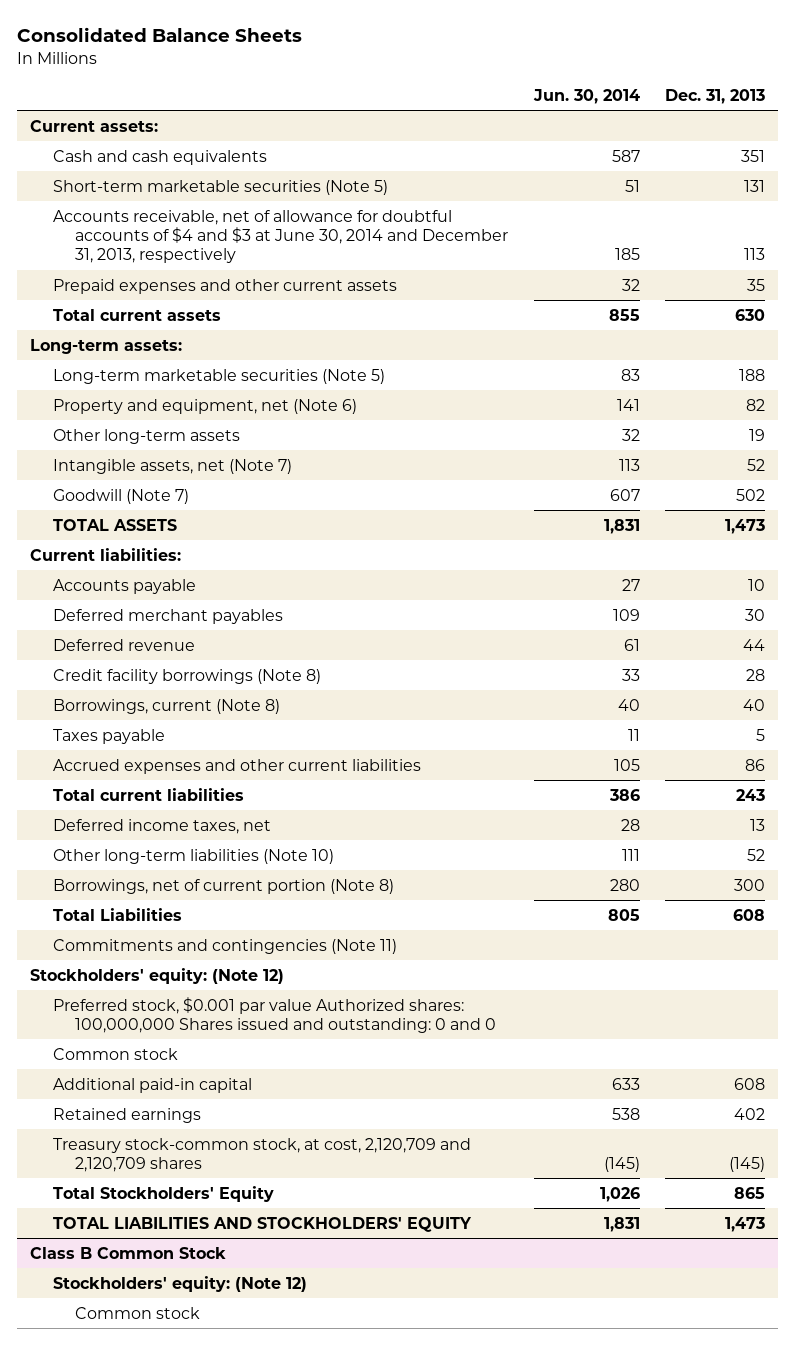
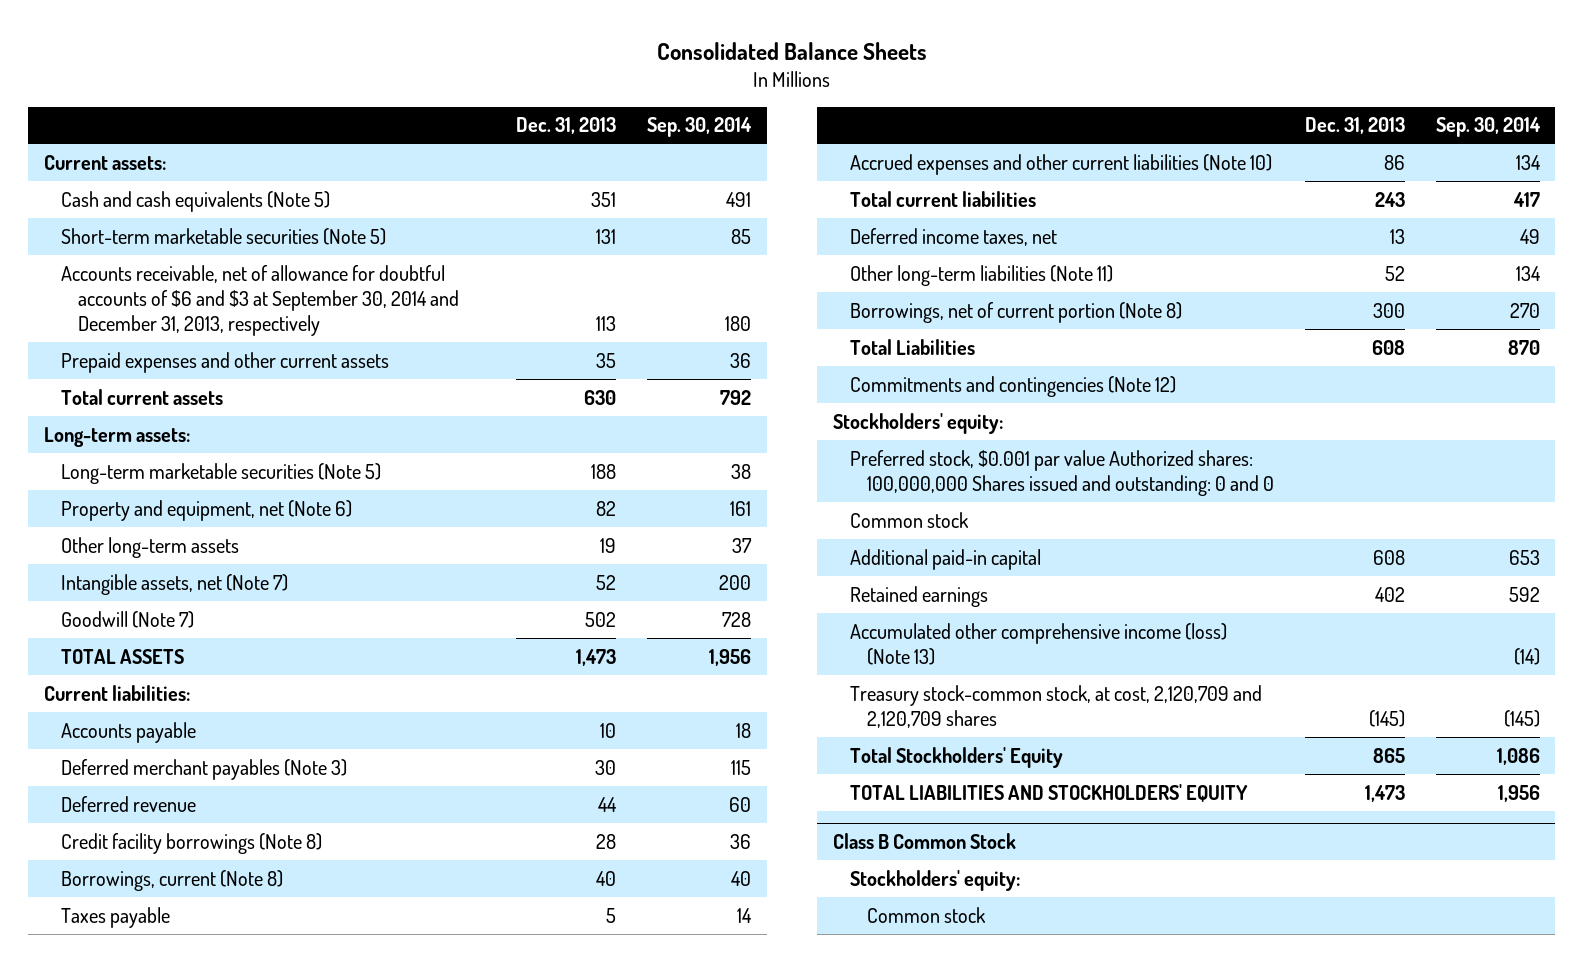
- | Jun. 30, 2014 | Dec. 31, 2013
+ | Dec. 31, 2013 | Sep. 30, 2014
- Cash and cash equivalents | 587 | 351
+ Cash and cash equivalents (Note 5) | 351 | 491
- Accounts receivable, net of allowance for doubtful accounts of $4 and $3 at June 30, 2014 and December 31, 2013, respectively | 185 | 113
+ Accounts receivable, net of allowance for doubtful accounts of $6 and $3 at September 30, 2014 and December 31, 2013, respectively | 113 | 180
- Deferred merchant payables | 109 | 30
+ Deferred merchant payables (Note 3) | 30 | 115
- Accrued expenses and other current liabilities | 105 | 86
+ Accrued expenses and other current liabilities (Note 10) | 86 | 134
- Other long-term liabilities (Note 10) | 111 | 52
+ Other long-term liabilities (Note 11) | 52 | 134
- Commitments and contingencies (Note 11)
- Stockholders' equity: (Note 12)
+ Commitments and contingencies (Note 12)
+ Stockholders' equity:
+ Accumulated other comprehensive income (loss) (Note 13) | | (14)
@ Class B Common Stock
- Stockholders' equity: (Note 12)
+ Stockholders' equity:

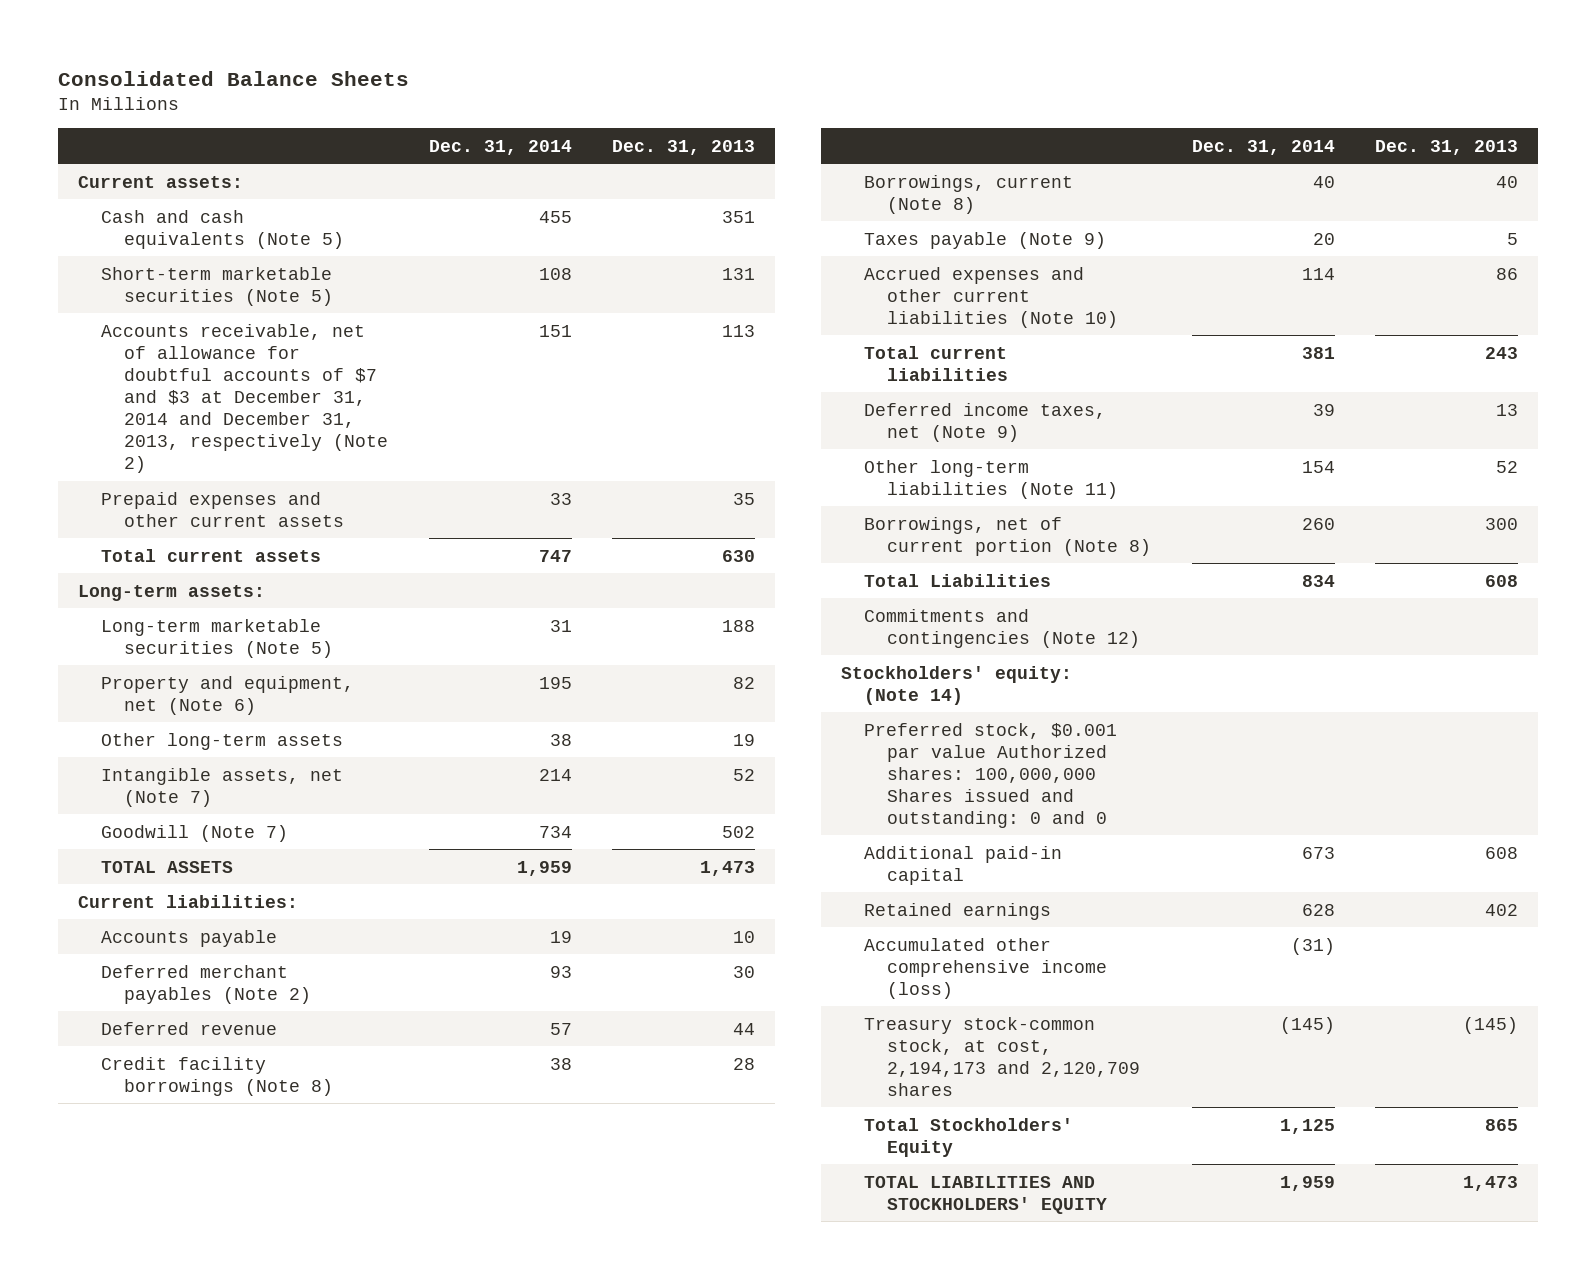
- | Dec. 31, 2013 | Sep. 30, 2014
+ | Dec. 31, 2014 | Dec. 31, 2013
- Accounts receivable, net of allowance for doubtful accounts of $6 and $3 at September 30, 2014 and December 31, 2013, respectively | 113 | 180
+ Accounts receivable, net of allowance for doubtful accounts of $7 and $3 at December 31, 2014 and December 31, 2013, respectively (Note 2) | 151 | 113
- Deferred merchant payables (Note 3) | 30 | 115
+ Deferred merchant payables (Note 2) | 93 | 30
- Taxes payable | 5 | 14
+ Taxes payable (Note 9) | 20 | 5
- Deferred income taxes, net | 13 | 49
+ Deferred income taxes, net (Note 9) | 39 | 13
- Stockholders' equity:
+ Stockholders' equity: (Note 14)
- Common stock
- Accumulated other comprehensive income (loss) (Note 13) | | (14)
- Treasury stock-common stock, at cost, 2,120,709 and 2,120,709 shares | (145) | (145)
+ Accumulated other comprehensive income (loss) | (31) |
+ Treasury stock-common stock, at cost, 2,194,173 and 2,120,709 shares | (145) | (145)
- Class B Common Stock
- Stockholders' equity:
- Common stock

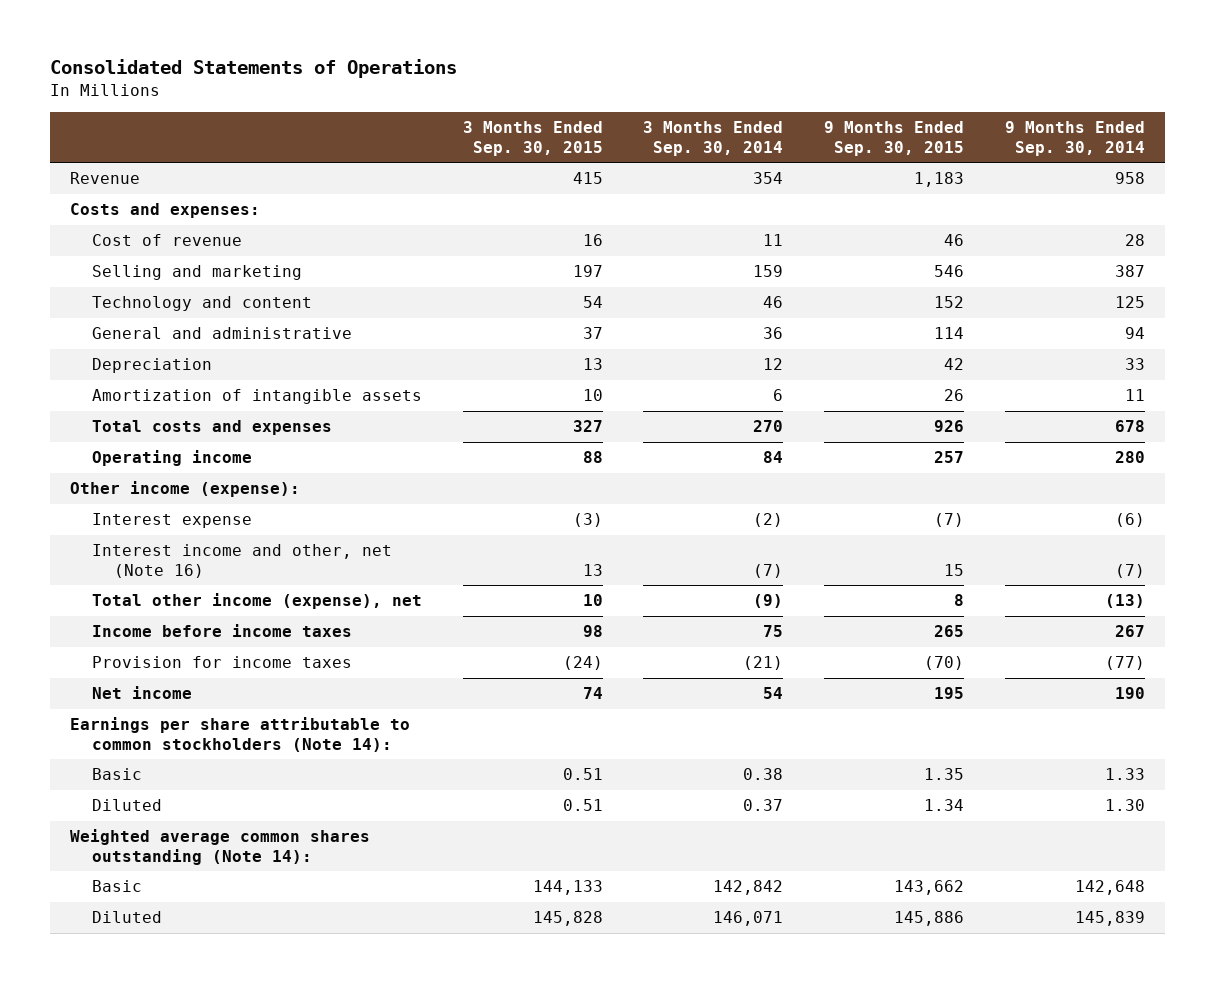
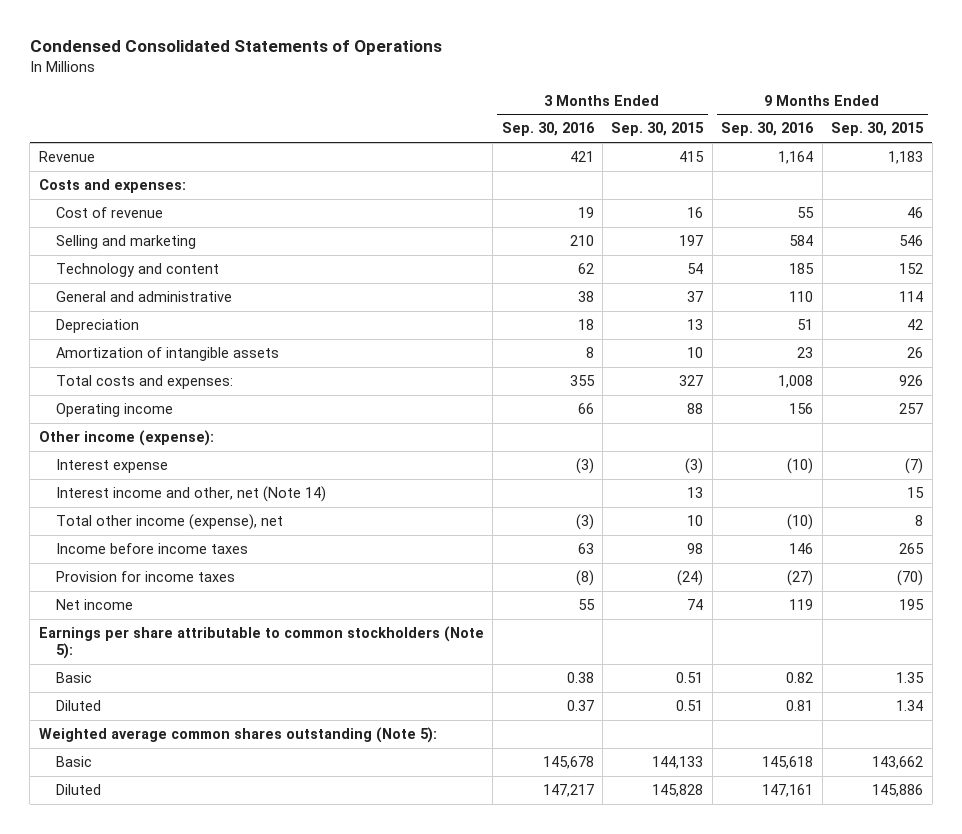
- Consolidated Statements of Operations
+ Condensed Consolidated Statements of Operations
- | 3 Months Ended Sep. 30, 2015 | 3 Months Ended Sep. 30, 2014 | 9 Months Ended Sep. 30, 2015 | 9 Months Ended Sep. 30, 2014
+ | 3 Months Ended Sep. 30, 2016 | 3 Months Ended Sep. 30, 2015 | 9 Months Ended Sep. 30, 2016 | 9 Months Ended Sep. 30, 2015
- Total costs and expenses | 327 | 270 | 926 | 678
+ Total costs and expenses: | 355 | 327 | 1,008 | 926
- Interest income and other, net (Note 16) | 13 | (7) | 15 | (7)
+ Interest income and other, net (Note 14) | | 13 | | 15
- Earnings per share attributable to common stockholders (Note 14):
+ Earnings per share attributable to common stockholders (Note 5):
- Weighted average common shares outstanding (Note 14):
+ Weighted average common shares outstanding (Note 5):

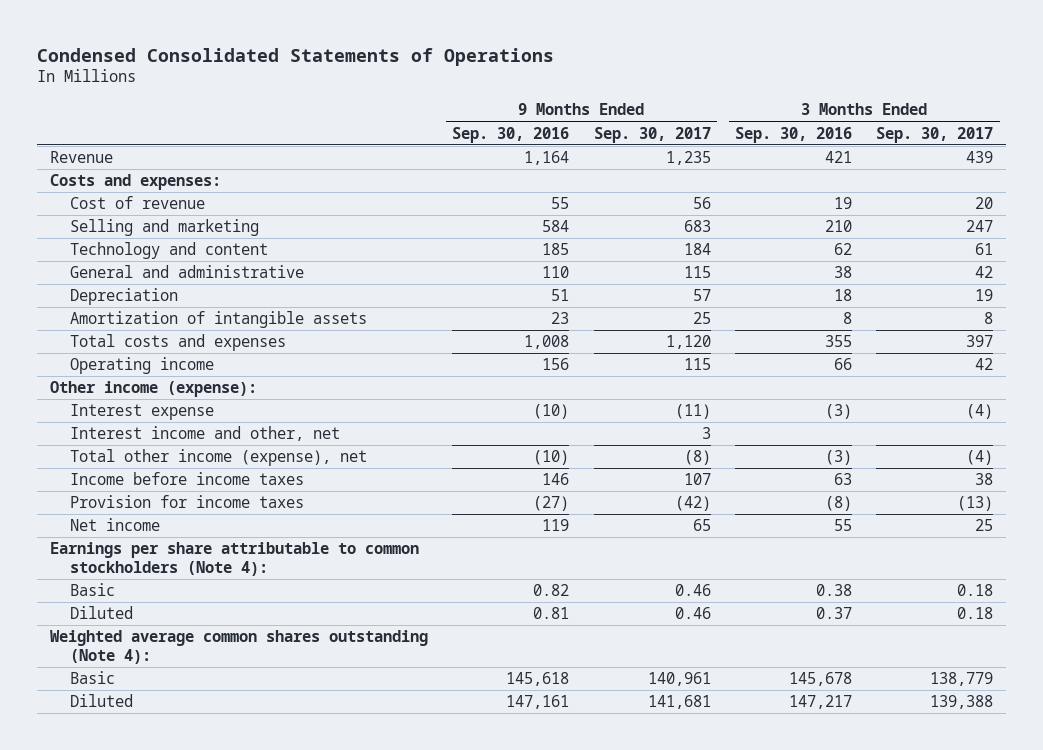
- | 3 Months Ended Sep. 30, 2016 | 3 Months Ended Sep. 30, 2015 | 9 Months Ended Sep. 30, 2016 | 9 Months Ended Sep. 30, 2015
+ | 9 Months Ended Sep. 30, 2016 | 9 Months Ended Sep. 30, 2017 | 3 Months Ended Sep. 30, 2016 | 3 Months Ended Sep. 30, 2017
- Total costs and expenses: | 355 | 327 | 1,008 | 926
+ Total costs and expenses | 1,008 | 1,120 | 355 | 397
- Interest income and other, net (Note 14) | | 13 | | 15
+ Interest income and other, net | | 3 | |
- Earnings per share attributable to common stockholders (Note 5):
+ Earnings per share attributable to common stockholders (Note 4):
- Weighted average common shares outstanding (Note 5):
+ Weighted average common shares outstanding (Note 4):

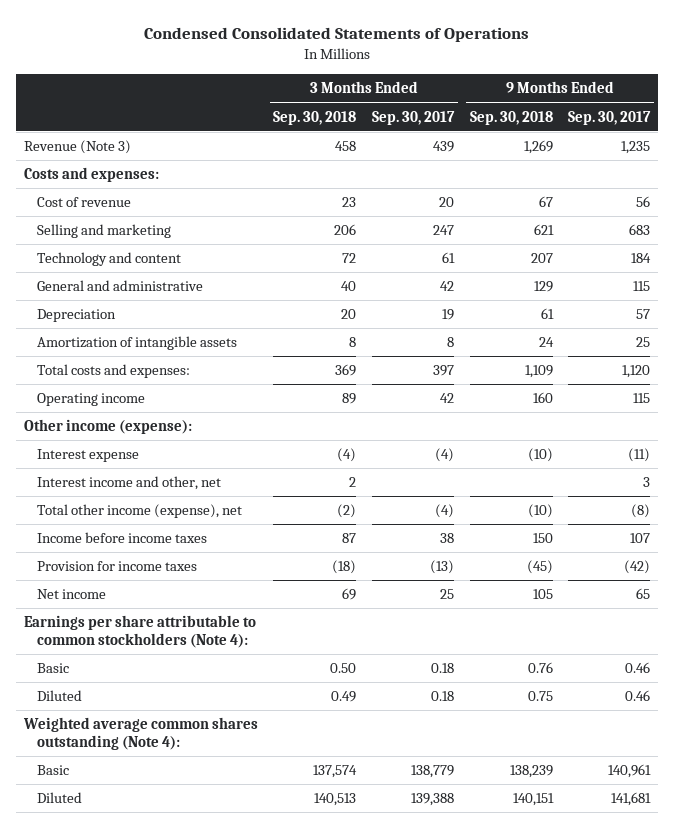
- | 9 Months Ended Sep. 30, 2016 | 9 Months Ended Sep. 30, 2017 | 3 Months Ended Sep. 30, 2016 | 3 Months Ended Sep. 30, 2017
+ | 3 Months Ended Sep. 30, 2018 | 3 Months Ended Sep. 30, 2017 | 9 Months Ended Sep. 30, 2018 | 9 Months Ended Sep. 30, 2017
- Revenue | 1,164 | 1,235 | 421 | 439
+ Revenue (Note 3) | 458 | 439 | 1,269 | 1,235
- Total costs and expenses | 1,008 | 1,120 | 355 | 397
+ Total costs and expenses: | 369 | 397 | 1,109 | 1,120

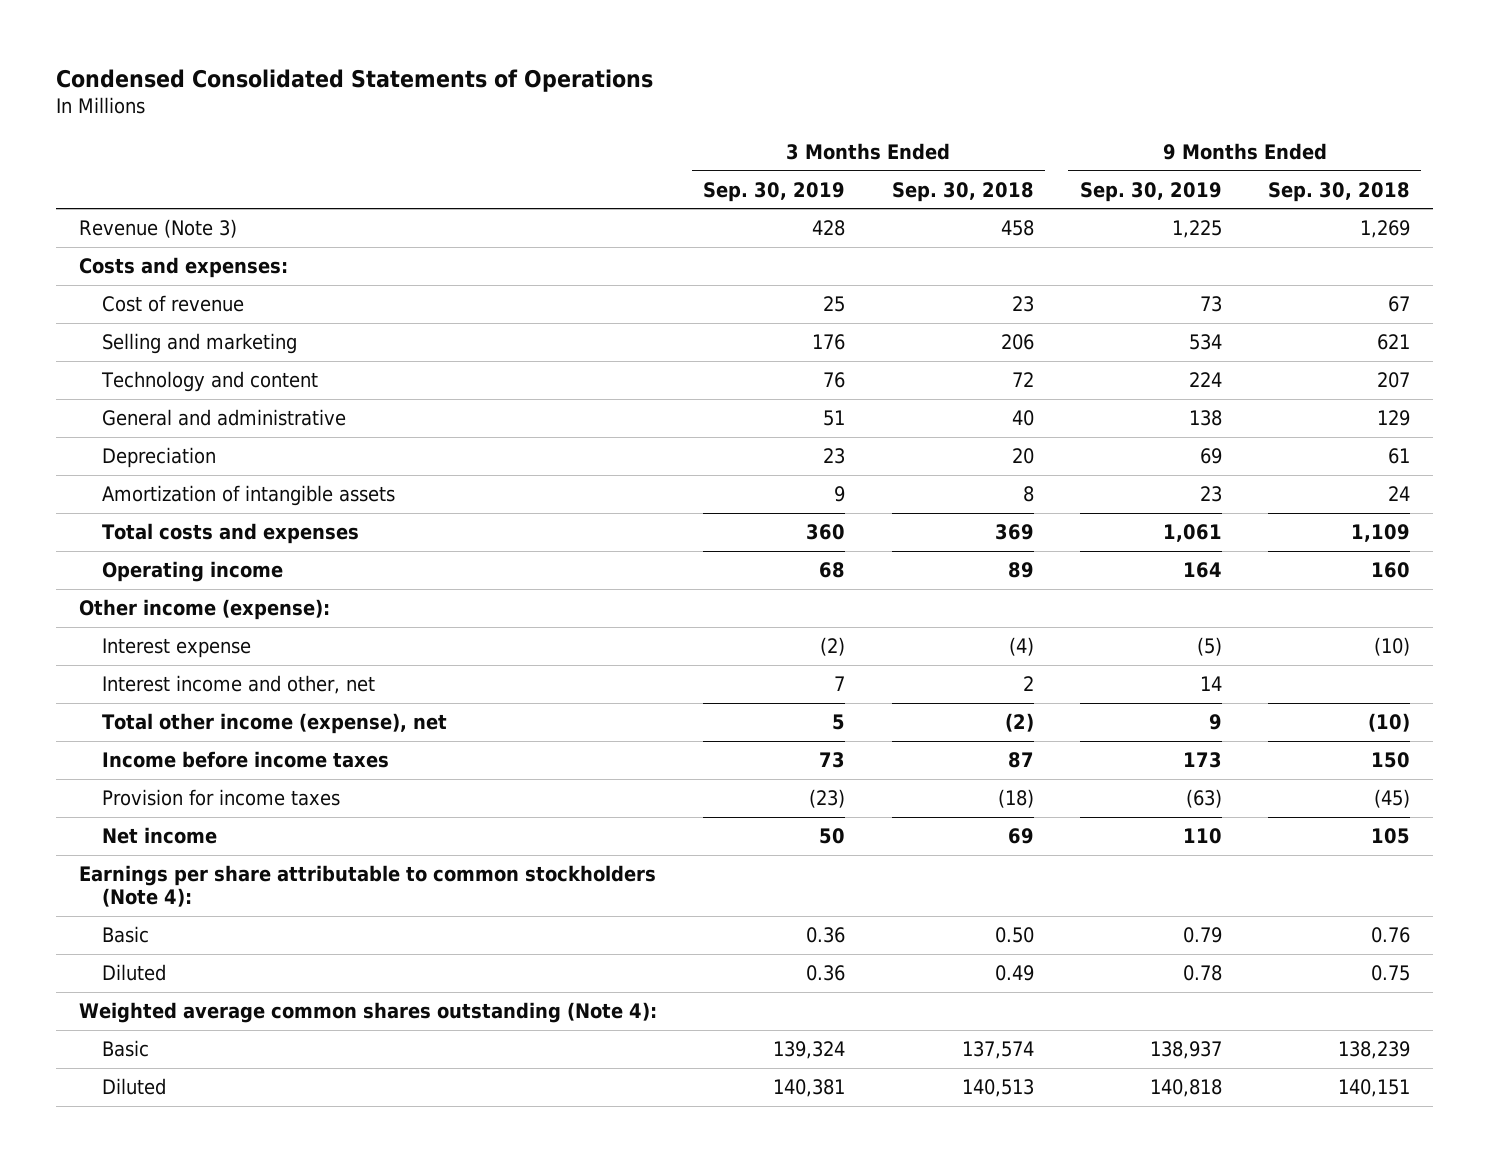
- | 3 Months Ended Sep. 30, 2018 | 3 Months Ended Sep. 30, 2017 | 9 Months Ended Sep. 30, 2018 | 9 Months Ended Sep. 30, 2017
+ | 3 Months Ended Sep. 30, 2019 | 3 Months Ended Sep. 30, 2018 | 9 Months Ended Sep. 30, 2019 | 9 Months Ended Sep. 30, 2018
- Total costs and expenses: | 369 | 397 | 1,109 | 1,120
+ Total costs and expenses | 360 | 369 | 1,061 | 1,109

